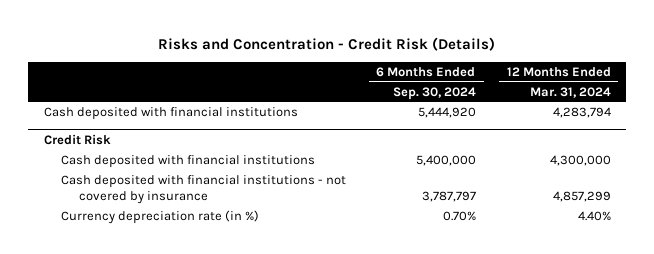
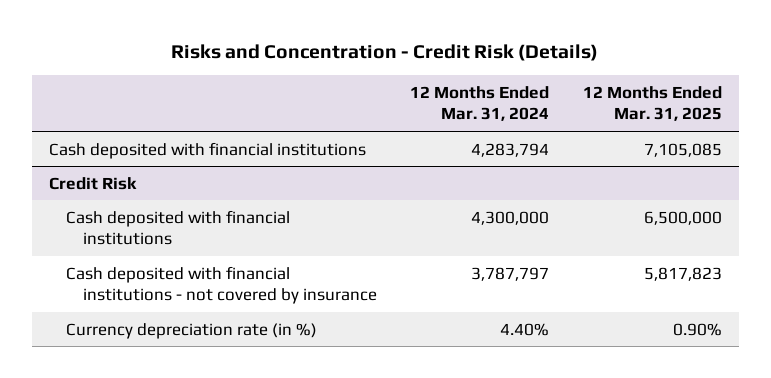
- | 6 Months Ended Sep. 30, 2024 | 12 Months Ended Mar. 31, 2024
+ | 12 Months Ended Mar. 31, 2024 | 12 Months Ended Mar. 31, 2025
@ Credit Risk
- Cash deposited with financial institutions - not covered by insurance | 3,787,797 | 4,857,299
+ Cash deposited with financial institutions - not covered by insurance | 3,787,797 | 5,817,823

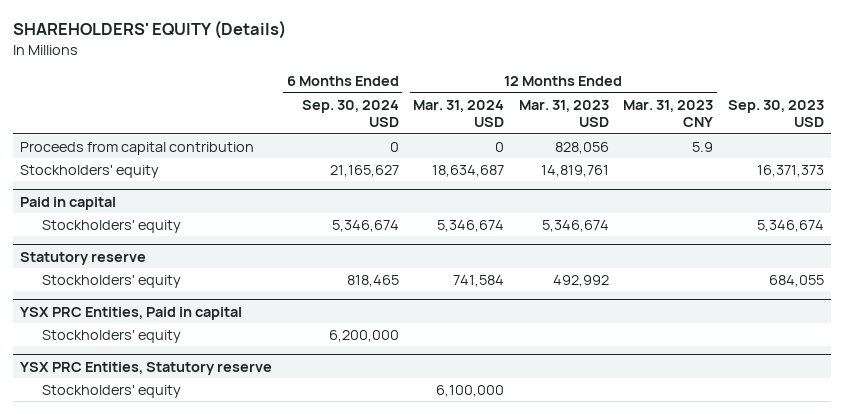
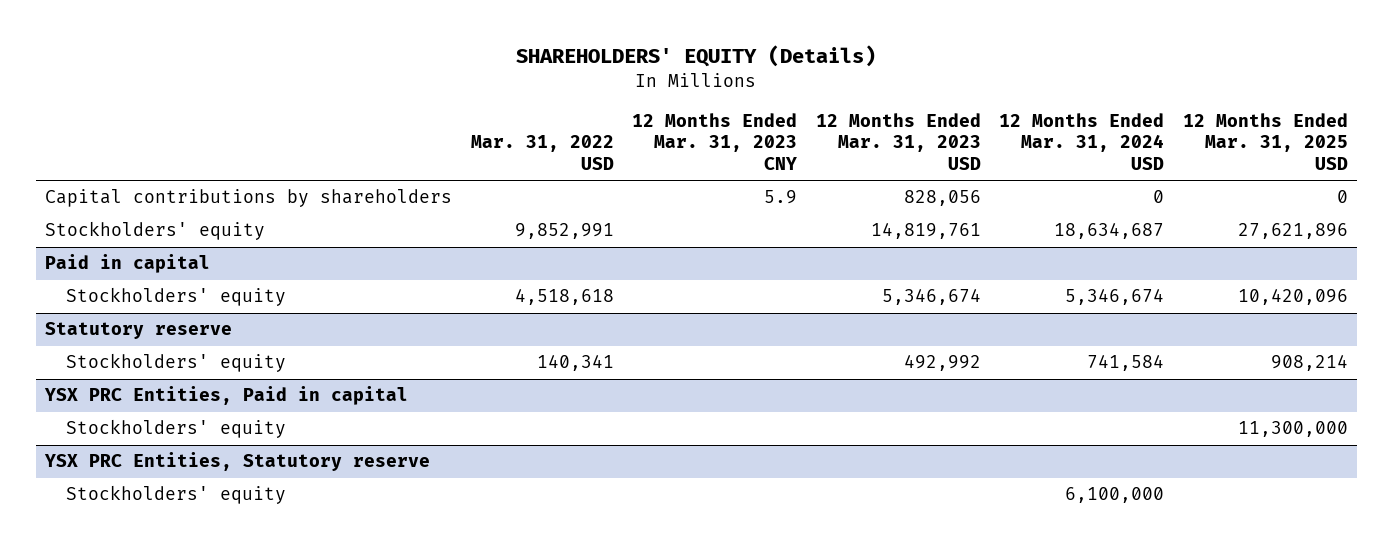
- | 6 Months Ended Sep. 30, 2024 USD | 12 Months Ended Mar. 31, 2024 USD | 12 Months Ended Mar. 31, 2023 USD | 12 Months Ended Mar. 31, 2023 CNY | Sep. 30, 2023 USD
+ | Mar. 31, 2022 USD | 12 Months Ended Mar. 31, 2023 CNY | 12 Months Ended Mar. 31, 2023 USD | 12 Months Ended Mar. 31, 2024 USD | 12 Months Ended Mar. 31, 2025 USD
- Proceeds from capital contribution | 0 | 0 | 828,056 | 5.9 |
+ Capital contributions by shareholders | | 5.9 | 828,056 | 0 | 0

